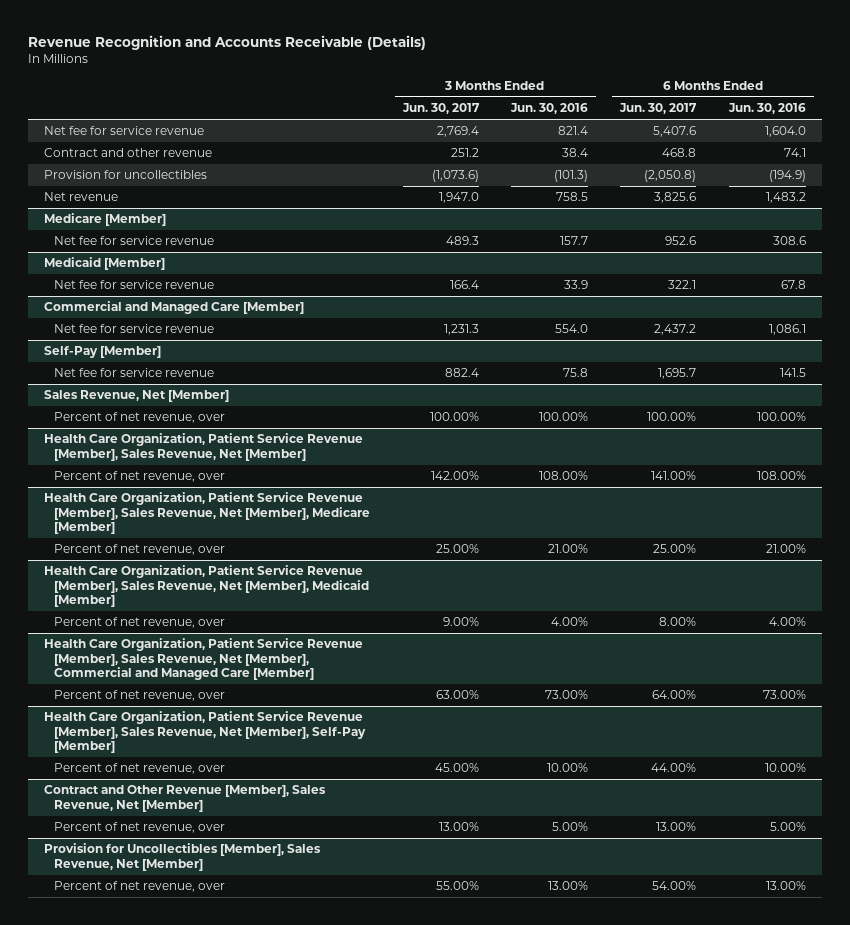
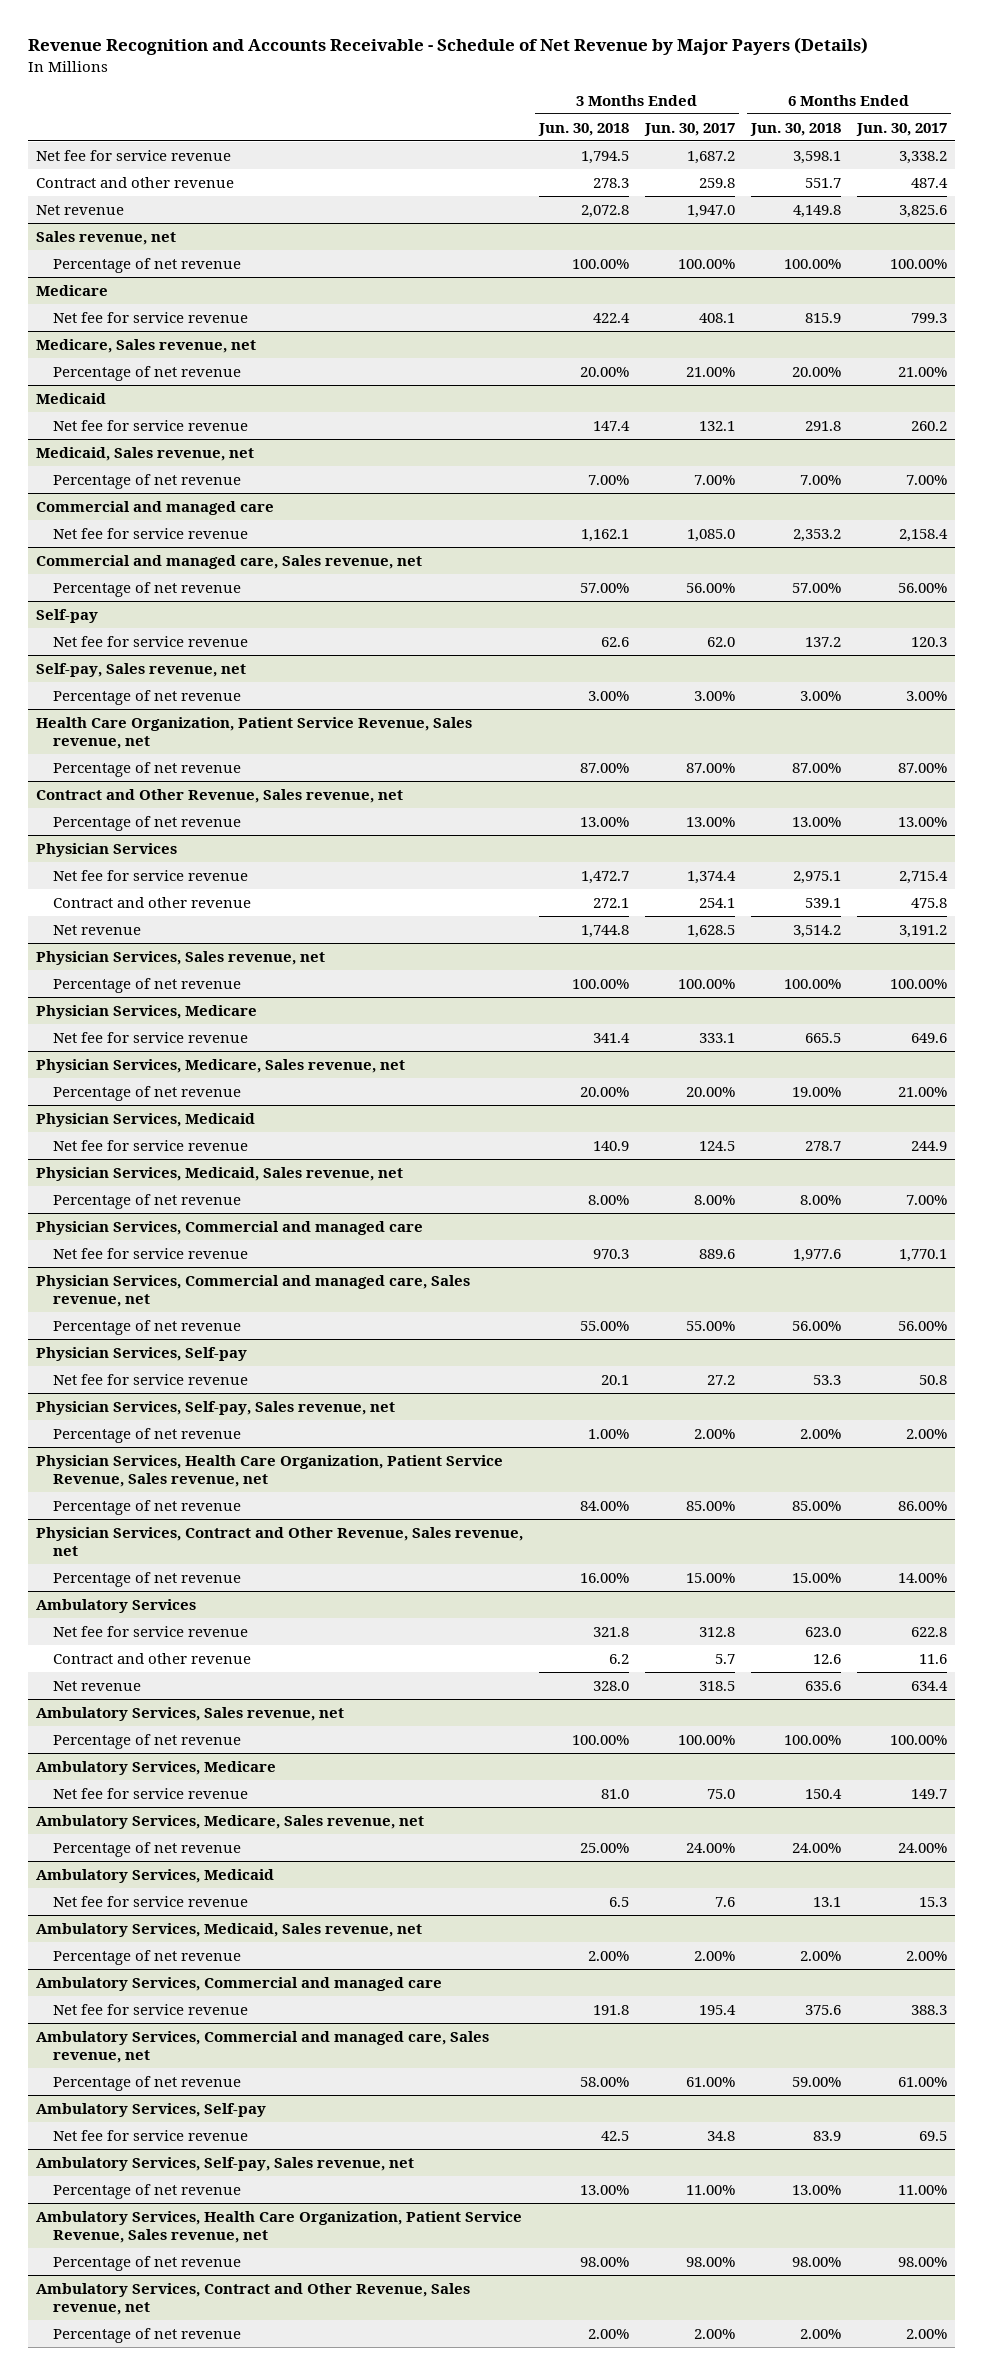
- Revenue Recognition and Accounts Receivable (Details)
+ Revenue Recognition and Accounts Receivable - Schedule of Net Revenue by Major Payers (Details)
- | 3 Months Ended Jun. 30, 2017 | 3 Months Ended Jun. 30, 2016 | 6 Months Ended Jun. 30, 2017 | 6 Months Ended Jun. 30, 2016
+ | 3 Months Ended Jun. 30, 2018 | 3 Months Ended Jun. 30, 2017 | 6 Months Ended Jun. 30, 2018 | 6 Months Ended Jun. 30, 2017
- Net fee for service revenue | 2,769.4 | 821.4 | 5,407.6 | 1,604.0
- Contract and other revenue | 251.2 | 38.4 | 468.8 | 74.1
- Provision for uncollectibles | (1,073.6) | (101.3) | (2,050.8) | (194.9)
+ Net fee for service revenue | 1,794.5 | 1,687.2 | 3,598.1 | 3,338.2
+ Contract and other revenue | 278.3 | 259.8 | 551.7 | 487.4
- Medicare [Member]
- Net fee for service revenue | 489.3 | 157.7 | 952.6 | 308.6
- Medicaid [Member]
- Net fee for service revenue | 166.4 | 33.9 | 322.1 | 67.8
- Commercial and Managed Care [Member]
- Net fee for service revenue | 1,231.3 | 554.0 | 2,437.2 | 1,086.1
- Self-Pay [Member]
- Net fee for service revenue | 882.4 | 75.8 | 1,695.7 | 141.5
- Sales Revenue, Net [Member]
- Percent of net revenue, over | 100.00% | 100.00% | 100.00% | 100.00%
- Health Care Organization, Patient Service Revenue [Member], Sales Revenue, Net [Member]
- Percent of net revenue, over | 142.00% | 108.00% | 141.00% | 108.00%
- Health Care Organization, Patient Service Revenue [Member], Sales Revenue, Net [Member], Medicare [Member]
- Percent of net revenue, over | 25.00% | 21.00% | 25.00% | 21.00%
- Health Care Organization, Patient Service Revenue [Member], Sales Revenue, Net [Member], Medicaid [Member]
- Percent of net revenue, over | 9.00% | 4.00% | 8.00% | 4.00%
- Health Care Organization, Patient Service Revenue [Member], Sales Revenue, Net [Member], Commercial and Managed Care [Member]
- Percent of net revenue, over | 63.00% | 73.00% | 64.00% | 73.00%
- Health Care Organization, Patient Service Revenue [Member], Sales Revenue, Net [Member], Self-Pay [Member]
- Percent of net revenue, over | 45.00% | 10.00% | 44.00% | 10.00%
- Contract and Other Revenue [Member], Sales Revenue, Net [Member]
- Percent of net revenue, over | 13.00% | 5.00% | 13.00% | 5.00%
- Provision for Uncollectibles [Member], Sales Revenue, Net [Member]
- Percent of net revenue, over | 55.00% | 13.00% | 54.00% | 13.00%
+ Sales revenue, net
+ Percentage of net revenue | 100.00% | 100.00% | 100.00% | 100.00%
+ Medicare
+ Net fee for service revenue | 422.4 | 408.1 | 815.9 | 799.3
+ Medicare, Sales revenue, net
+ Percentage of net revenue | 20.00% | 21.00% | 20.00% | 21.00%
+ Medicaid
+ Net fee for service revenue | 147.4 | 132.1 | 291.8 | 260.2
+ Medicaid, Sales revenue, net
+ Percentage of net revenue | 7.00% | 7.00% | 7.00% | 7.00%
+ Commercial and managed care
+ Net fee for service revenue | 1,162.1 | 1,085.0 | 2,353.2 | 2,158.4
+ Commercial and managed care, Sales revenue, net
+ Percentage of net revenue | 57.00% | 56.00% | 57.00% | 56.00%
+ Self-pay
+ Net fee for service revenue | 62.6 | 62.0 | 137.2 | 120.3
+ Self-pay, Sales revenue, net
+ Percentage of net revenue | 3.00% | 3.00% | 3.00% | 3.00%
+ Health Care Organization, Patient Service Revenue, Sales revenue, net
+ Percentage of net revenue | 87.00% | 87.00% | 87.00% | 87.00%
+ Contract and Other Revenue, Sales revenue, net
+ Percentage of net revenue | 13.00% | 13.00% | 13.00% | 13.00%
+ Physician Services
+ Net fee for service revenue | 1,472.7 | 1,374.4 | 2,975.1 | 2,715.4
+ Contract and other revenue | 272.1 | 254.1 | 539.1 | 475.8
+ Net revenue | 1,744.8 | 1,628.5 | 3,514.2 | 3,191.2
+ Physician Services, Sales revenue, net
+ Percentage of net revenue | 100.00% | 100.00% | 100.00% | 100.00%
+ Physician Services, Medicare
+ Net fee for service revenue | 341.4 | 333.1 | 665.5 | 649.6
+ Physician Services, Medicare, Sales revenue, net
+ Percentage of net revenue | 20.00% | 20.00% | 19.00% | 21.00%
+ Physician Services, Medicaid
+ Net fee for service revenue | 140.9 | 124.5 | 278.7 | 244.9
+ Physician Services, Medicaid, Sales revenue, net
+ Percentage of net revenue | 8.00% | 8.00% | 8.00% | 7.00%
+ Physician Services, Commercial and managed care
+ Net fee for service revenue | 970.3 | 889.6 | 1,977.6 | 1,770.1
+ Physician Services, Commercial and managed care, Sales revenue, net
+ Percentage of net revenue | 55.00% | 55.00% | 56.00% | 56.00%
+ Physician Services, Self-pay
+ Net fee for service revenue | 20.1 | 27.2 | 53.3 | 50.8
+ Physician Services, Self-pay, Sales revenue, net
+ Percentage of net revenue | 1.00% | 2.00% | 2.00% | 2.00%
+ Physician Services, Health Care Organization, Patient Service Revenue, Sales revenue, net
+ Percentage of net revenue | 84.00% | 85.00% | 85.00% | 86.00%
+ Physician Services, Contract and Other Revenue, Sales revenue, net
+ Percentage of net revenue | 16.00% | 15.00% | 15.00% | 14.00%
+ Ambulatory Services
+ Net fee for service revenue | 321.8 | 312.8 | 623.0 | 622.8
+ Contract and other revenue | 6.2 | 5.7 | 12.6 | 11.6
+ Net revenue | 328.0 | 318.5 | 635.6 | 634.4
+ Ambulatory Services, Sales revenue, net
+ Percentage of net revenue | 100.00% | 100.00% | 100.00% | 100.00%
+ Ambulatory Services, Medicare
+ Net fee for service revenue | 81.0 | 75.0 | 150.4 | 149.7
+ Ambulatory Services, Medicare, Sales revenue, net
+ Percentage of net revenue | 25.00% | 24.00% | 24.00% | 24.00%
+ Ambulatory Services, Medicaid
+ Net fee for service revenue | 6.5 | 7.6 | 13.1 | 15.3
+ Ambulatory Services, Medicaid, Sales revenue, net
+ Percentage of net revenue | 2.00% | 2.00% | 2.00% | 2.00%
+ Ambulatory Services, Commercial and managed care
+ Net fee for service revenue | 191.8 | 195.4 | 375.6 | 388.3
+ Ambulatory Services, Commercial and managed care, Sales revenue, net
+ Percentage of net revenue | 58.00% | 61.00% | 59.00% | 61.00%
+ Ambulatory Services, Self-pay
+ Net fee for service revenue | 42.5 | 34.8 | 83.9 | 69.5
+ Ambulatory Services, Self-pay, Sales revenue, net
+ Percentage of net revenue | 13.00% | 11.00% | 13.00% | 11.00%
+ Ambulatory Services, Health Care Organization, Patient Service Revenue, Sales revenue, net
+ Percentage of net revenue | 98.00% | 98.00% | 98.00% | 98.00%
+ Ambulatory Services, Contract and Other Revenue, Sales revenue, net
+ Percentage of net revenue | 2.00% | 2.00% | 2.00% | 2.00%

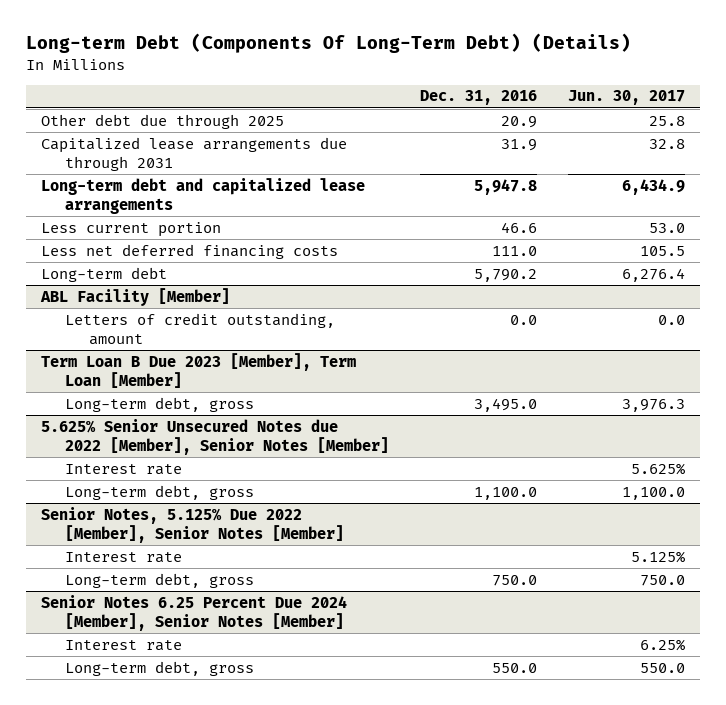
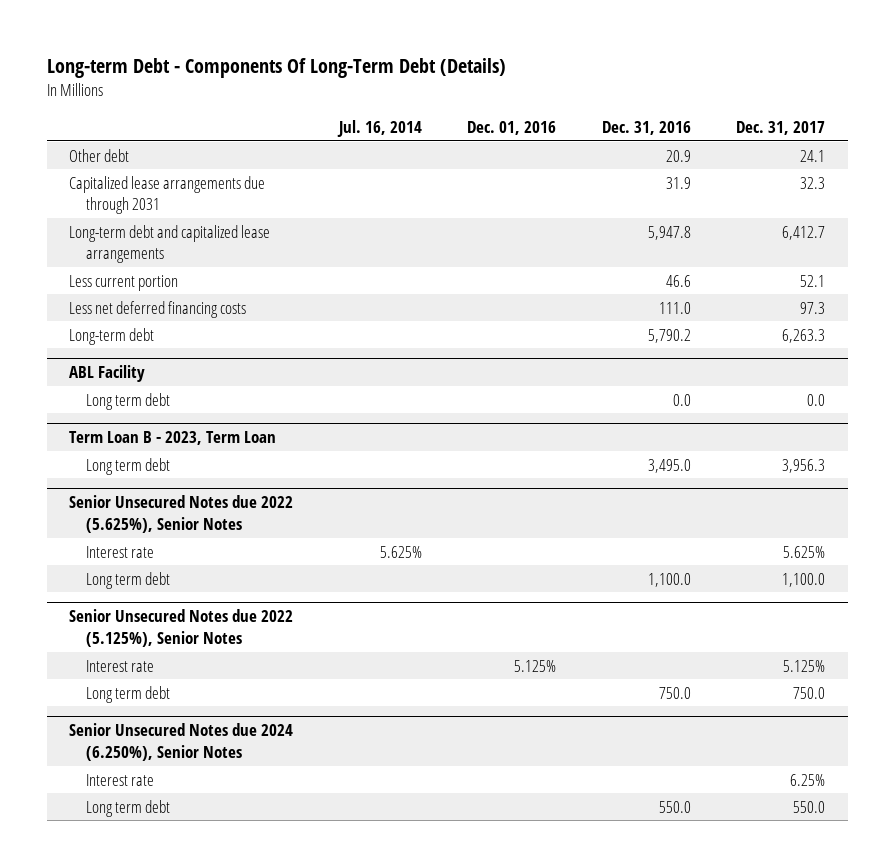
- Long-term Debt (Components Of Long-Term Debt) (Details)
+ Long-term Debt - Components Of Long-Term Debt (Details)
- | Dec. 31, 2016 | Jun. 30, 2017
+ | Jul. 16, 2014 | Dec. 01, 2016 | Dec. 31, 2016 | Dec. 31, 2017
- Other debt due through 2025 | 20.9 | 25.8
+ Other debt | | | 20.9 | 24.1
- ABL Facility [Member]
- Letters of credit outstanding, amount | 0.0 | 0.0
- Term Loan B Due 2023 [Member], Term Loan [Member]
- Long-term debt, gross | 3,495.0 | 3,976.3
- 5.625% Senior Unsecured Notes due 2022 [Member], Senior Notes [Member]
+ ABL Facility
+ Long term debt | | | 0.0 | 0.0
+ Term Loan B - 2023, Term Loan
+ Long term debt | | | 3,495.0 | 3,956.3
+ Senior Unsecured Notes due 2022 (5.625%), Senior Notes
- Long-term debt, gross | 1,100.0 | 1,100.0
- Senior Notes, 5.125% Due 2022 [Member], Senior Notes [Member]
+ Long term debt | | | 1,100.0 | 1,100.0
+ Senior Unsecured Notes due 2022 (5.125%), Senior Notes
- Long-term debt, gross | 750.0 | 750.0
- Senior Notes 6.25 Percent Due 2024 [Member], Senior Notes [Member]
+ Long term debt | | | 750.0 | 750.0
+ Senior Unsecured Notes due 2024 (6.250%), Senior Notes
- Long-term debt, gross | 550.0 | 550.0
+ Long term debt | | | 550.0 | 550.0

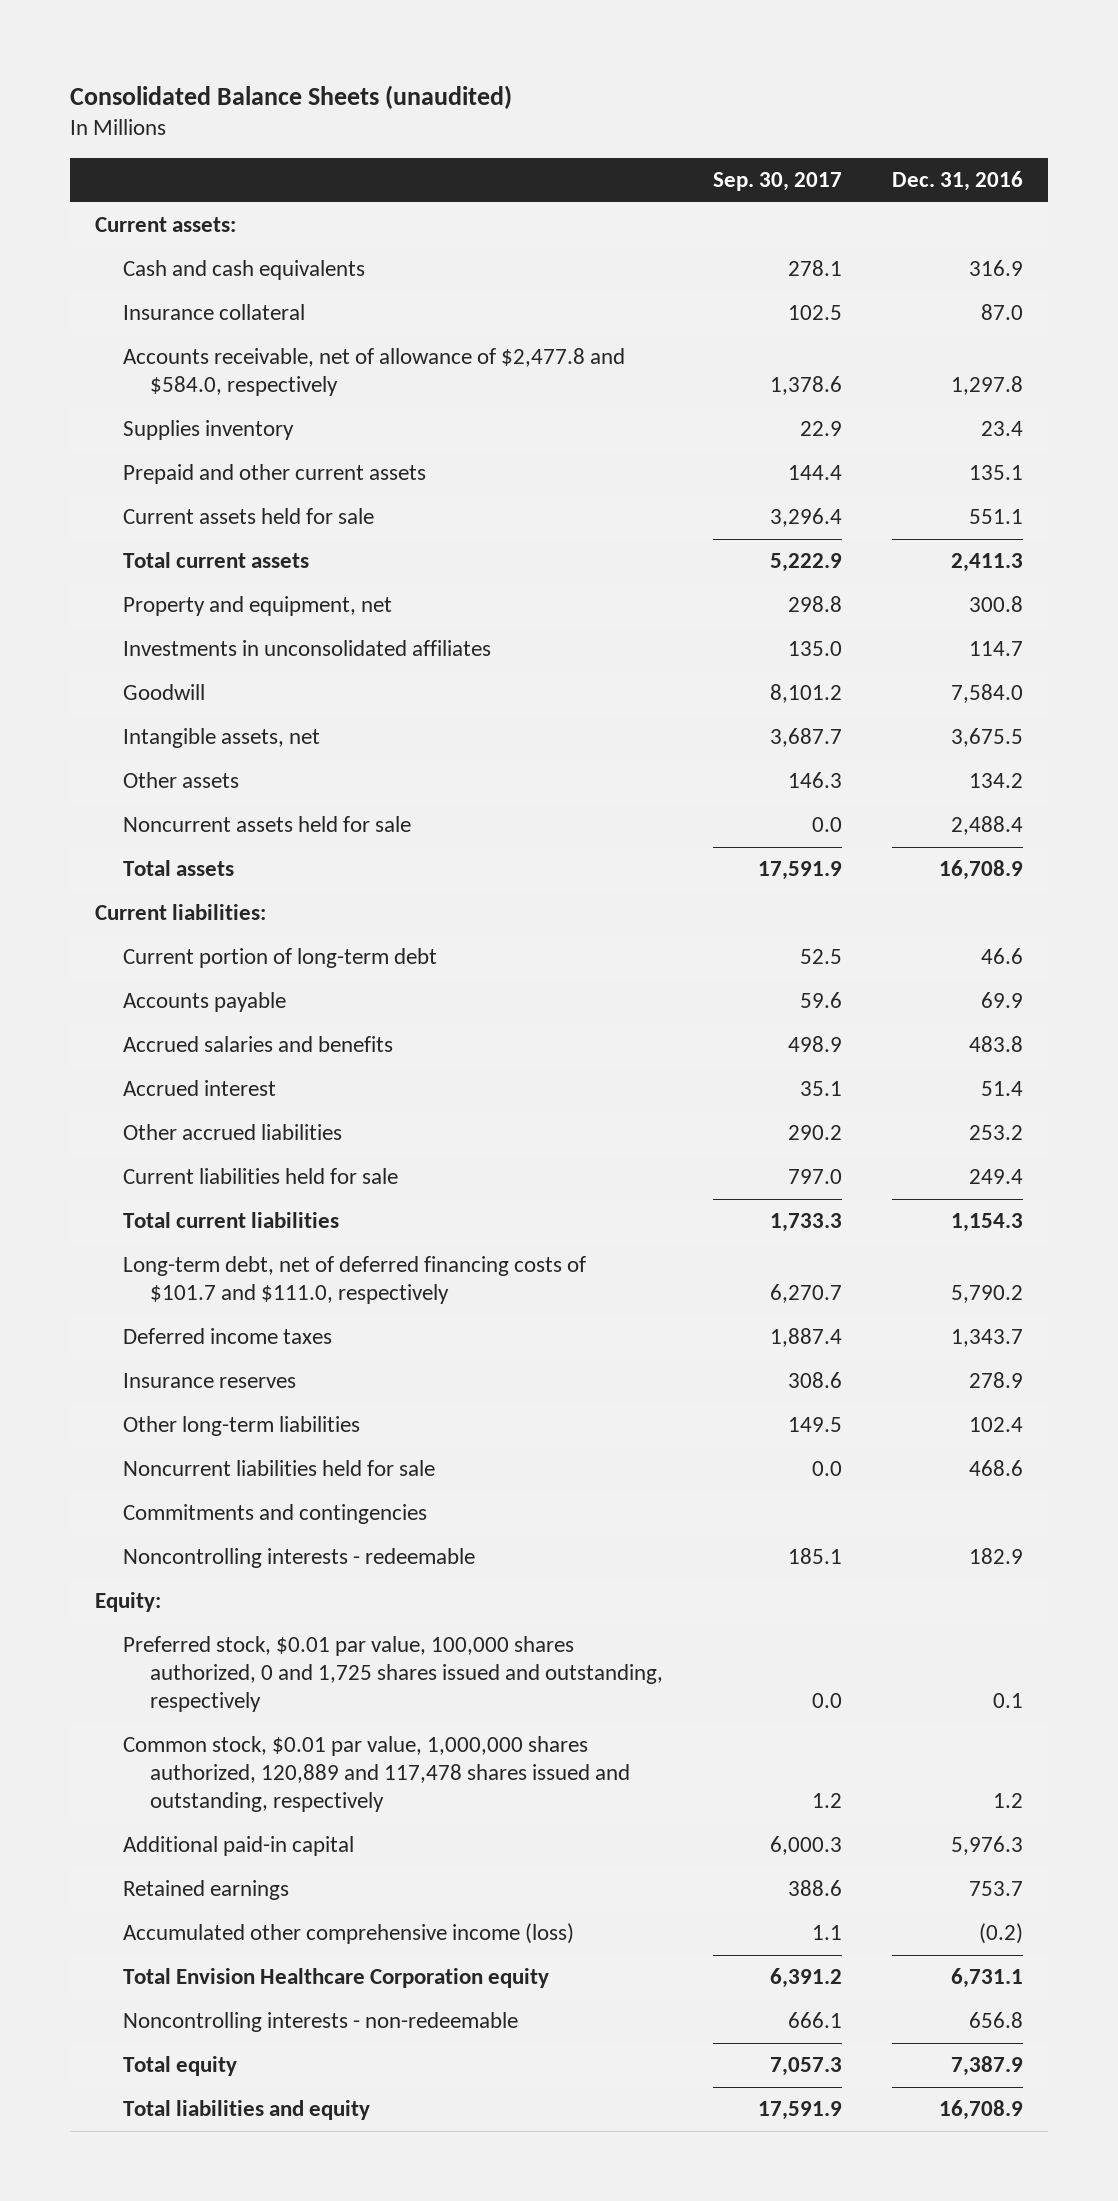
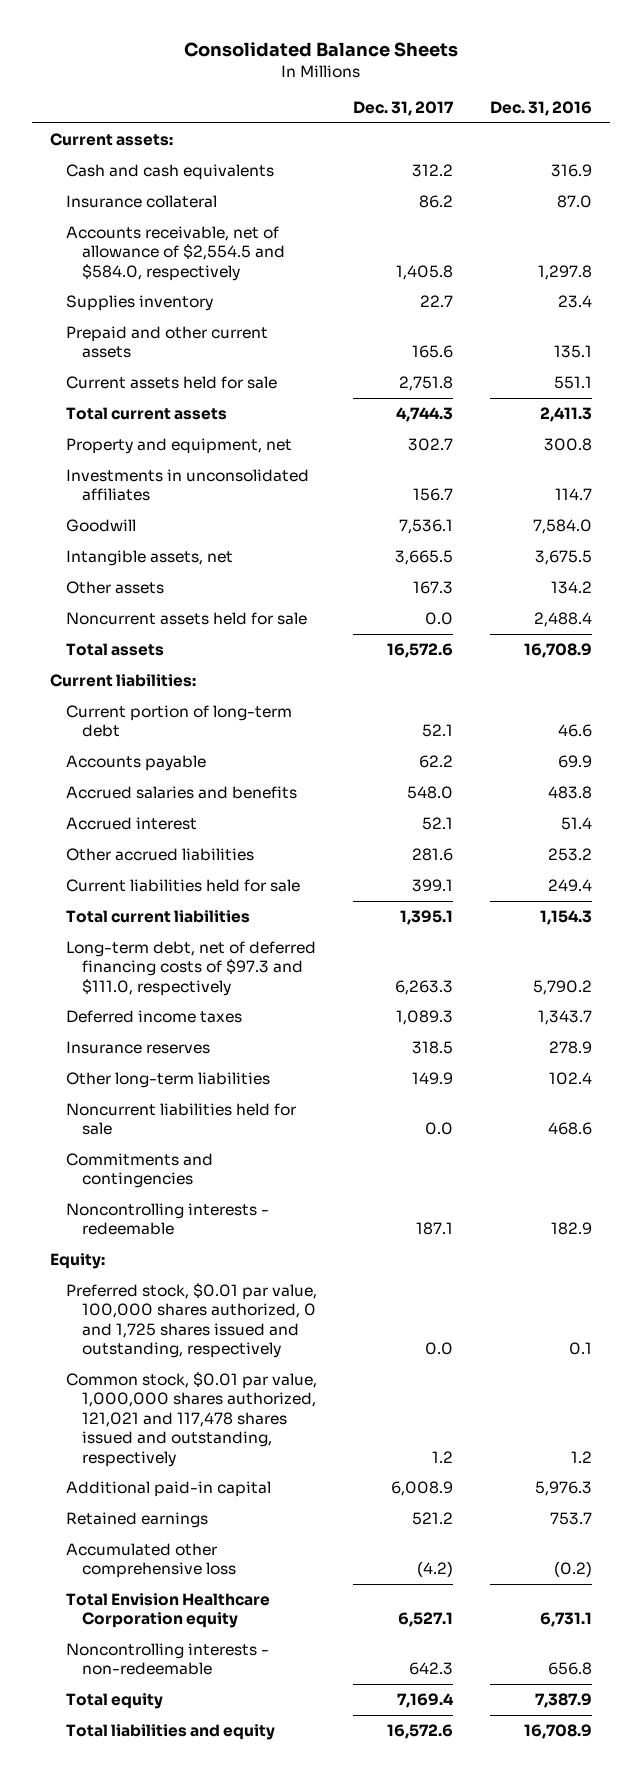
- Consolidated Balance Sheets (unaudited)
+ Consolidated Balance Sheets
- | Sep. 30, 2017 | Dec. 31, 2016
+ | Dec. 31, 2017 | Dec. 31, 2016
- Accounts receivable, net of allowance of $2,477.8 and $584.0, respectively | 1,378.6 | 1,297.8
+ Accounts receivable, net of allowance of $2,554.5 and $584.0, respectively | 1,405.8 | 1,297.8
- Long-term debt, net of deferred financing costs of $101.7 and $111.0, respectively | 6,270.7 | 5,790.2
+ Long-term debt, net of deferred financing costs of $97.3 and $111.0, respectively | 6,263.3 | 5,790.2
- Common stock, $0.01 par value, 1,000,000 shares authorized, 120,889 and 117,478 shares issued and outstanding, respectively | 1.2 | 1.2
+ Common stock, $0.01 par value, 1,000,000 shares authorized, 121,021 and 117,478 shares issued and outstanding, respectively | 1.2 | 1.2
- Accumulated other comprehensive income (loss) | 1.1 | (0.2)
+ Accumulated other comprehensive loss | (4.2) | (0.2)

